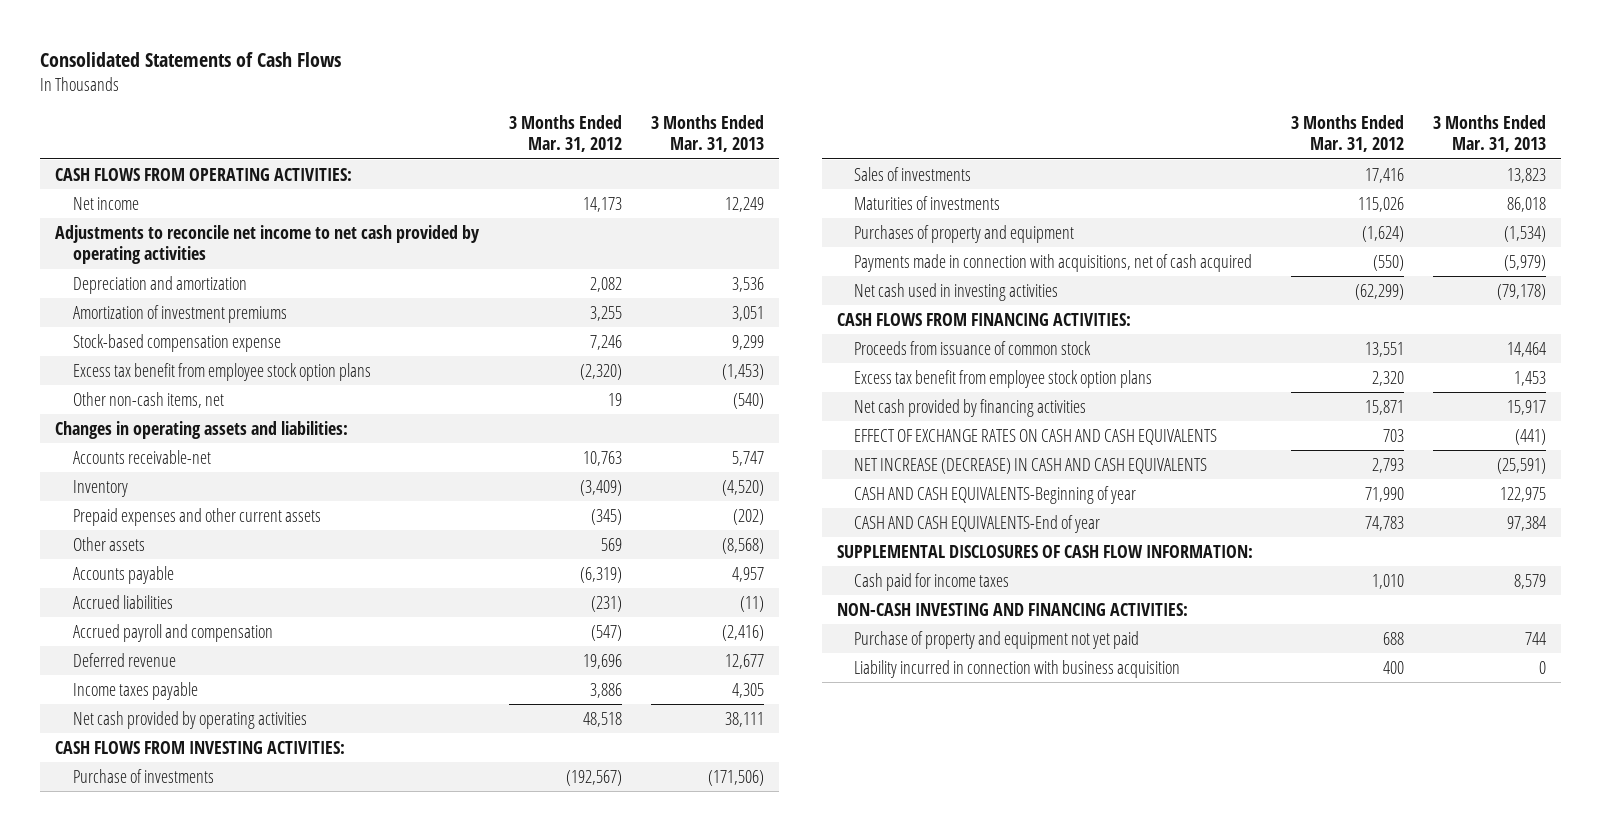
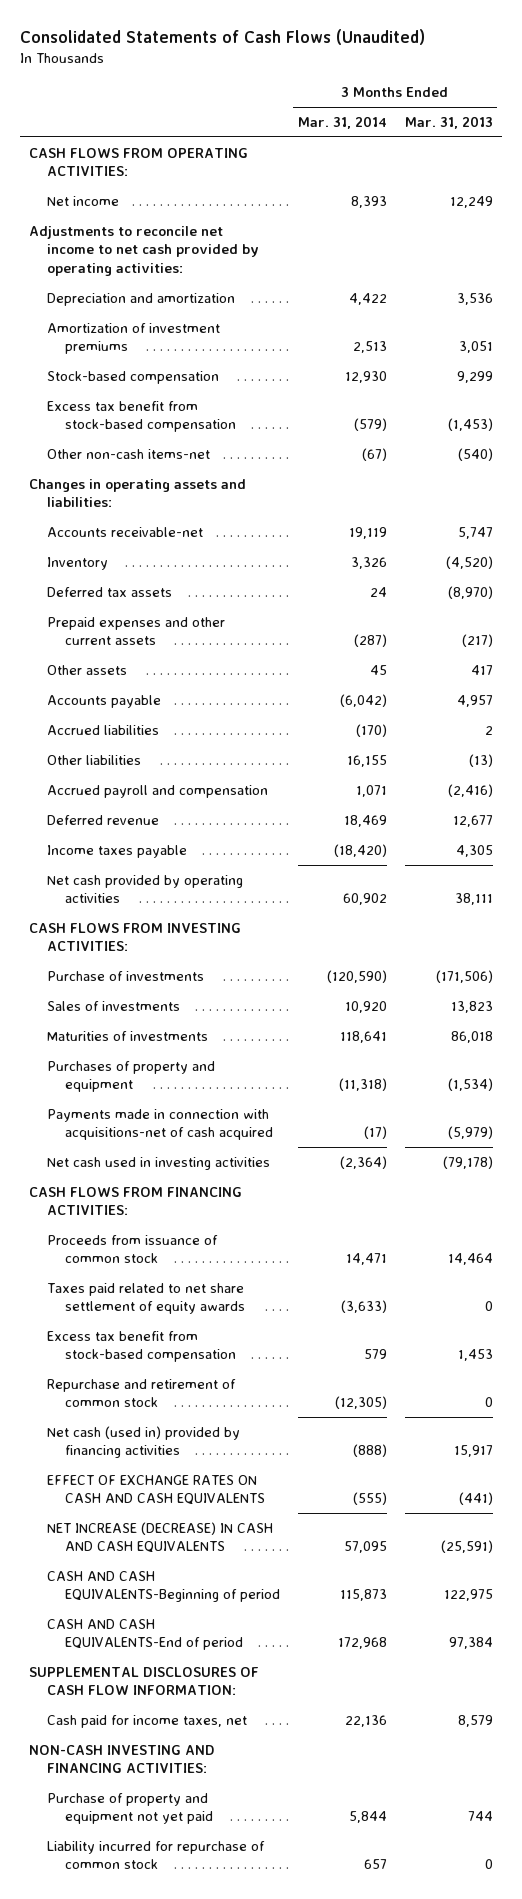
- Consolidated Statements of Cash Flows
+ Consolidated Statements of Cash Flows (Unaudited)
- | 3 Months Ended Mar. 31, 2012 | 3 Months Ended Mar. 31, 2013
+ | 3 Months Ended Mar. 31, 2014 | 3 Months Ended Mar. 31, 2013
- Adjustments to reconcile net income to net cash provided by operating activities
+ Adjustments to reconcile net income to net cash provided by operating activities:
- Stock-based compensation expense | 7,246 | 9,299
- Excess tax benefit from employee stock option plans | (2,320) | (1,453)
- Other non-cash items, net | 19 | (540)
+ Stock-based compensation | 12,930 | 9,299
+ Excess tax benefit from stock-based compensation | (579) | (1,453)
+ Other non-cash items-net | (67) | (540)
- Prepaid expenses and other current assets | (345) | (202)
- Other assets | 569 | (8,568)
+ Deferred tax assets | 24 | (8,970)
+ Prepaid expenses and other current assets | (287) | (217)
+ Other assets | 45 | 417
- Accrued liabilities | (231) | (11)
+ Accrued liabilities | (170) | 2
+ Other liabilities | 16,155 | (13)
- Payments made in connection with acquisitions, net of cash acquired | (550) | (5,979)
+ Payments made in connection with acquisitions-net of cash acquired | (17) | (5,979)
- Excess tax benefit from employee stock option plans | 2,320 | 1,453
- Net cash provided by financing activities | 15,871 | 15,917
+ Taxes paid related to net share settlement of equity awards | (3,633) | 0
+ Excess tax benefit from stock-based compensation | 579 | 1,453
+ Repurchase and retirement of common stock | (12,305) | 0
+ Net cash (used in) provided by financing activities | (888) | 15,917
- CASH AND CASH EQUIVALENTS-Beginning of year | 71,990 | 122,975
- CASH AND CASH EQUIVALENTS-End of year | 74,783 | 97,384
+ CASH AND CASH EQUIVALENTS-Beginning of period | 115,873 | 122,975
+ CASH AND CASH EQUIVALENTS-End of period | 172,968 | 97,384
- Cash paid for income taxes | 1,010 | 8,579
+ Cash paid for income taxes, net | 22,136 | 8,579
- Liability incurred in connection with business acquisition | 400 | 0
+ Liability incurred for repurchase of common stock | 657 | 0

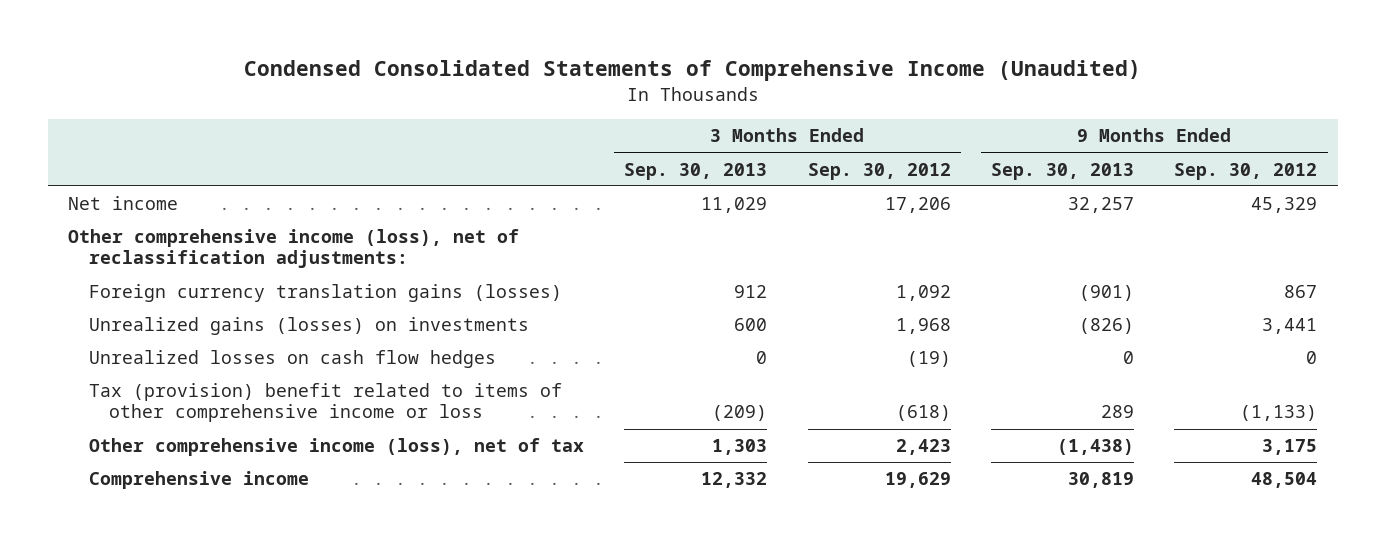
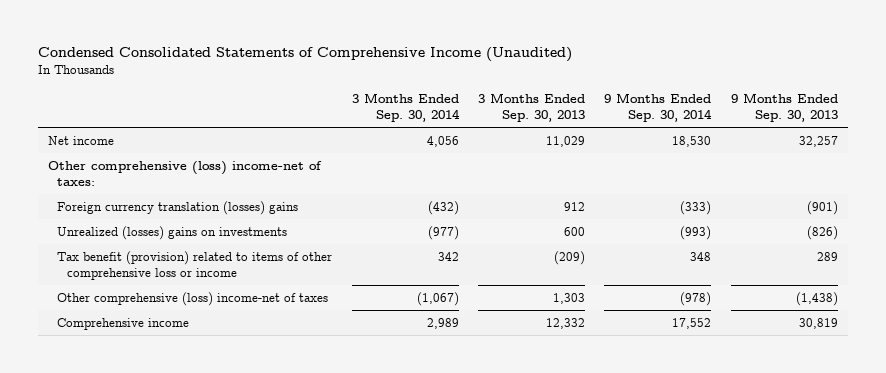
- | 3 Months Ended Sep. 30, 2013 | 3 Months Ended Sep. 30, 2012 | 9 Months Ended Sep. 30, 2013 | 9 Months Ended Sep. 30, 2012
+ | 3 Months Ended Sep. 30, 2014 | 3 Months Ended Sep. 30, 2013 | 9 Months Ended Sep. 30, 2014 | 9 Months Ended Sep. 30, 2013
- Other comprehensive income (loss), net of reclassification adjustments:
- Foreign currency translation gains (losses) | 912 | 1,092 | (901) | 867
- Unrealized gains (losses) on investments | 600 | 1,968 | (826) | 3,441
- Unrealized losses on cash flow hedges | 0 | (19) | 0 | 0
- Tax (provision) benefit related to items of other comprehensive income or loss | (209) | (618) | 289 | (1,133)
- Other comprehensive income (loss), net of tax | 1,303 | 2,423 | (1,438) | 3,175
+ Other comprehensive (loss) income-net of taxes:
+ Foreign currency translation (losses) gains | (432) | 912 | (333) | (901)
+ Unrealized (losses) gains on investments | (977) | 600 | (993) | (826)
+ Tax benefit (provision) related to items of other comprehensive loss or income | 342 | (209) | 348 | 289
+ Other comprehensive (loss) income-net of taxes | (1,067) | 1,303 | (978) | (1,438)

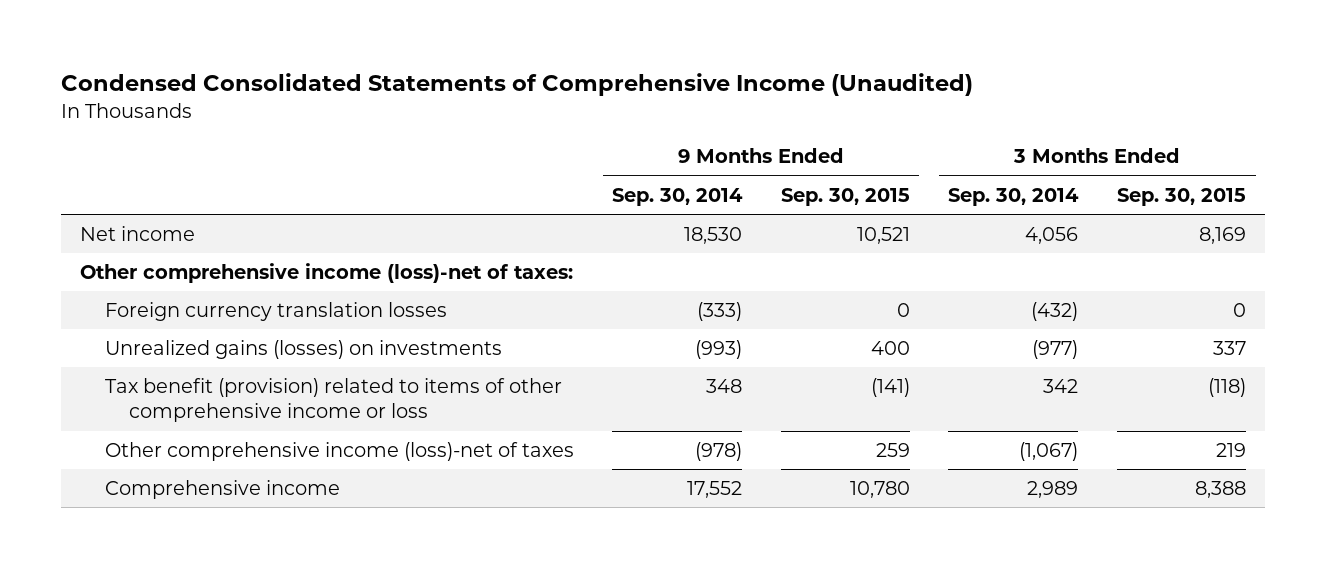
- | 3 Months Ended Sep. 30, 2014 | 3 Months Ended Sep. 30, 2013 | 9 Months Ended Sep. 30, 2014 | 9 Months Ended Sep. 30, 2013
+ | 9 Months Ended Sep. 30, 2014 | 9 Months Ended Sep. 30, 2015 | 3 Months Ended Sep. 30, 2014 | 3 Months Ended Sep. 30, 2015
- Other comprehensive (loss) income-net of taxes:
- Foreign currency translation (losses) gains | (432) | 912 | (333) | (901)
- Unrealized (losses) gains on investments | (977) | 600 | (993) | (826)
- Tax benefit (provision) related to items of other comprehensive loss or income | 342 | (209) | 348 | 289
- Other comprehensive (loss) income-net of taxes | (1,067) | 1,303 | (978) | (1,438)
+ Other comprehensive income (loss)-net of taxes:
+ Foreign currency translation losses | (333) | 0 | (432) | 0
+ Unrealized gains (losses) on investments | (993) | 400 | (977) | 337
+ Tax benefit (provision) related to items of other comprehensive income or loss | 348 | (141) | 342 | (118)
+ Other comprehensive income (loss)-net of taxes | (978) | 259 | (1,067) | 219

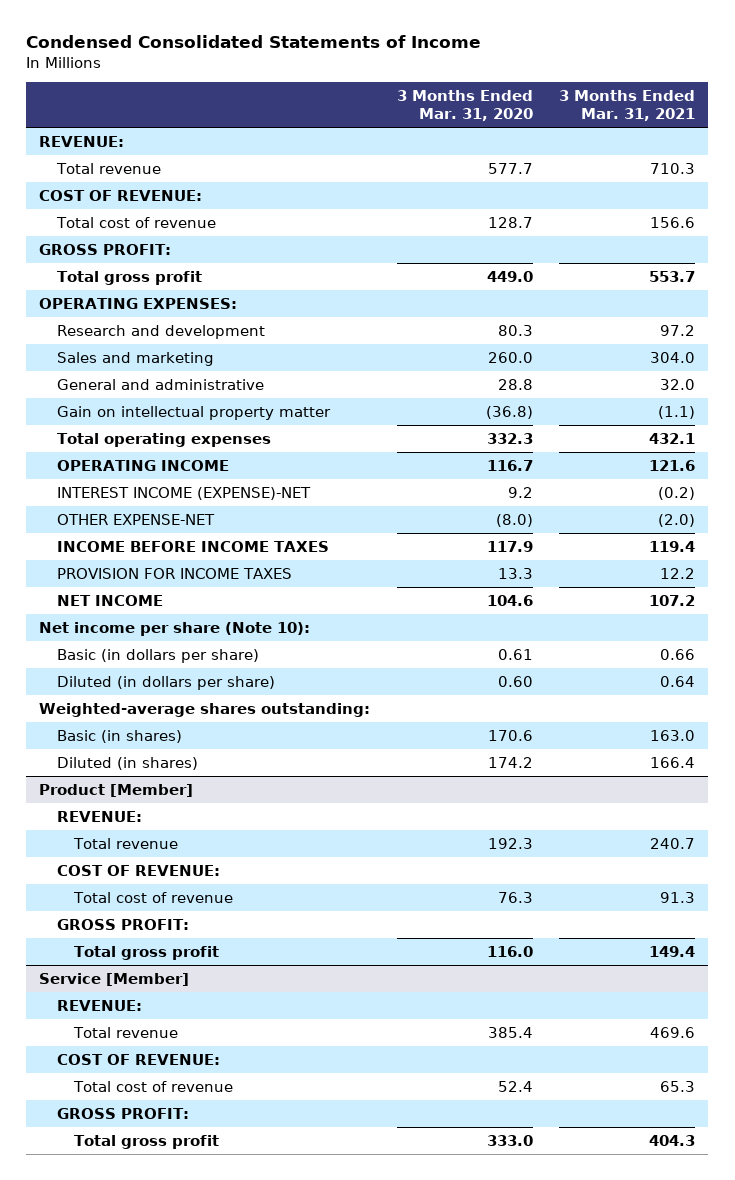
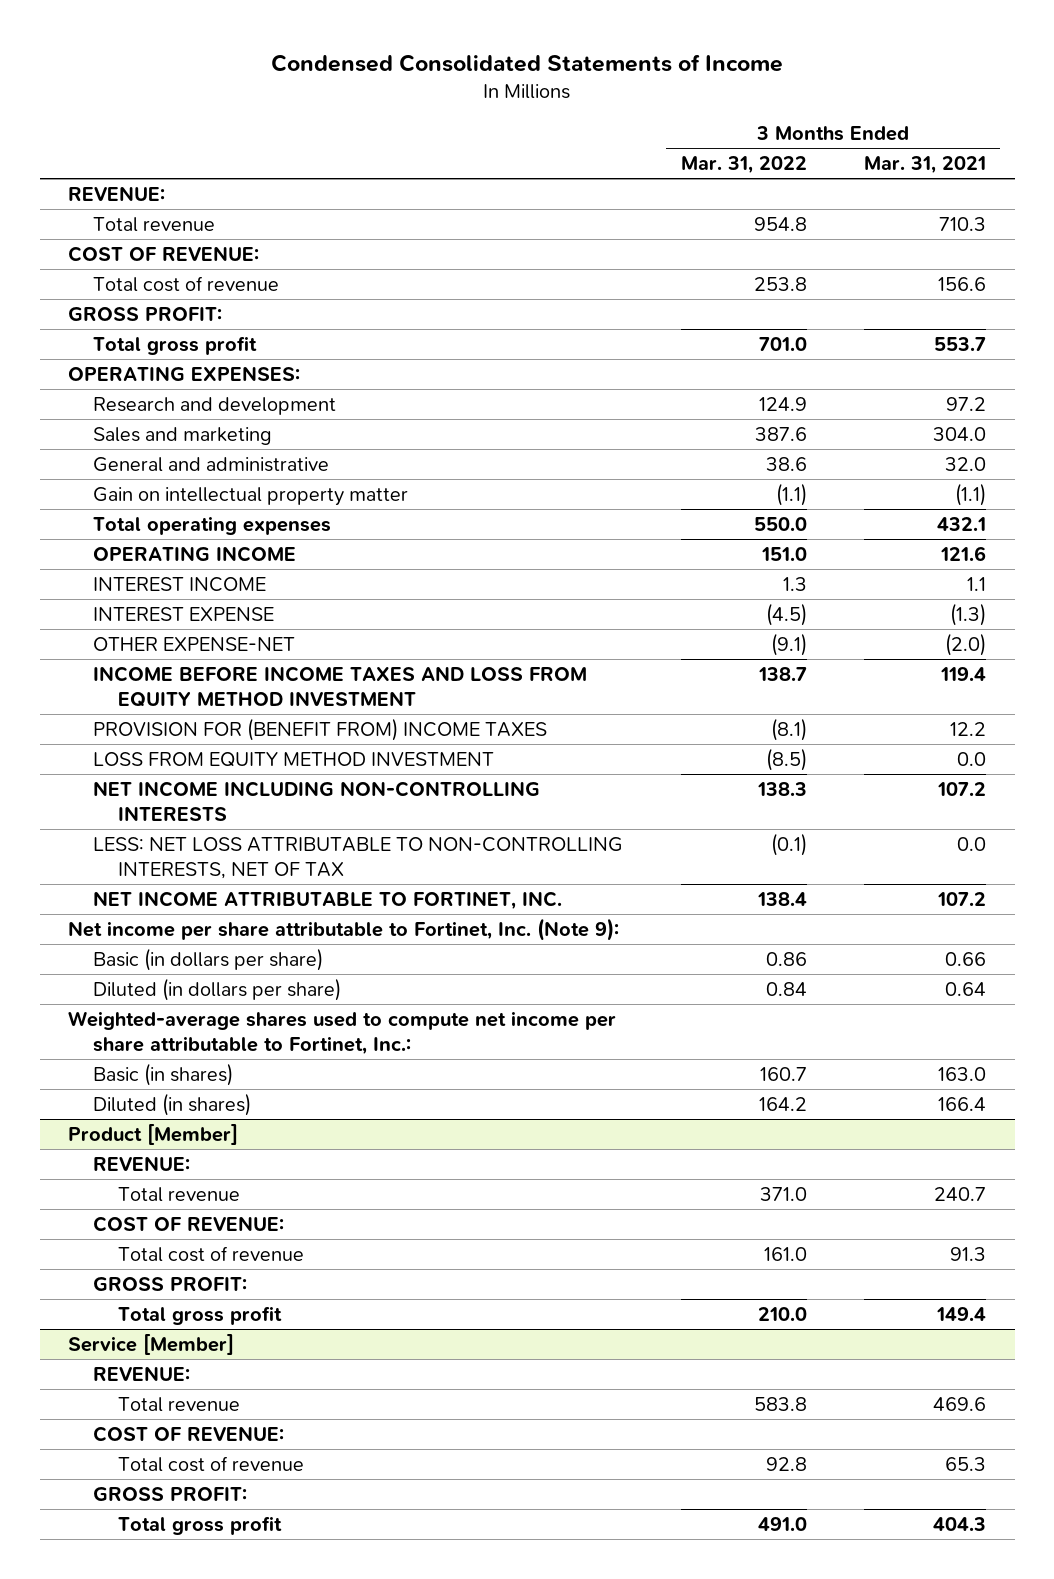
- | 3 Months Ended Mar. 31, 2020 | 3 Months Ended Mar. 31, 2021
+ | 3 Months Ended Mar. 31, 2022 | 3 Months Ended Mar. 31, 2021
- INTEREST INCOME (EXPENSE)-NET | 9.2 | (0.2)
+ INTEREST INCOME | 1.3 | 1.1
+ INTEREST EXPENSE | (4.5) | (1.3)
- INCOME BEFORE INCOME TAXES | 117.9 | 119.4
- PROVISION FOR INCOME TAXES | 13.3 | 12.2
- NET INCOME | 104.6 | 107.2
- Net income per share (Note 10):
+ INCOME BEFORE INCOME TAXES AND LOSS FROM EQUITY METHOD INVESTMENT | 138.7 | 119.4
+ PROVISION FOR (BENEFIT FROM) INCOME TAXES | (8.1) | 12.2
+ LOSS FROM EQUITY METHOD INVESTMENT | (8.5) | 0.0
+ NET INCOME INCLUDING NON-CONTROLLING INTERESTS | 138.3 | 107.2
+ LESS: NET LOSS ATTRIBUTABLE TO NON-CONTROLLING INTERESTS, NET OF TAX | (0.1) | 0.0
+ NET INCOME ATTRIBUTABLE TO FORTINET, INC. | 138.4 | 107.2
+ Net income per share attributable to Fortinet, Inc. (Note 9):
- Weighted-average shares outstanding:
+ Weighted-average shares used to compute net income per share attributable to Fortinet, Inc.:

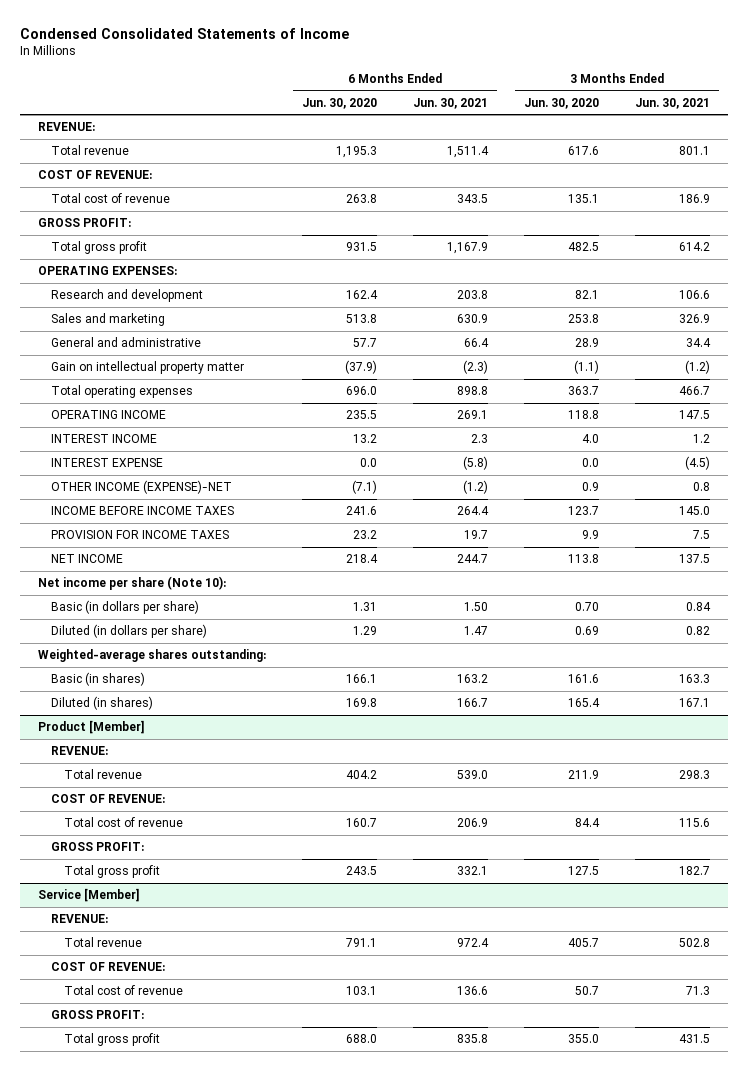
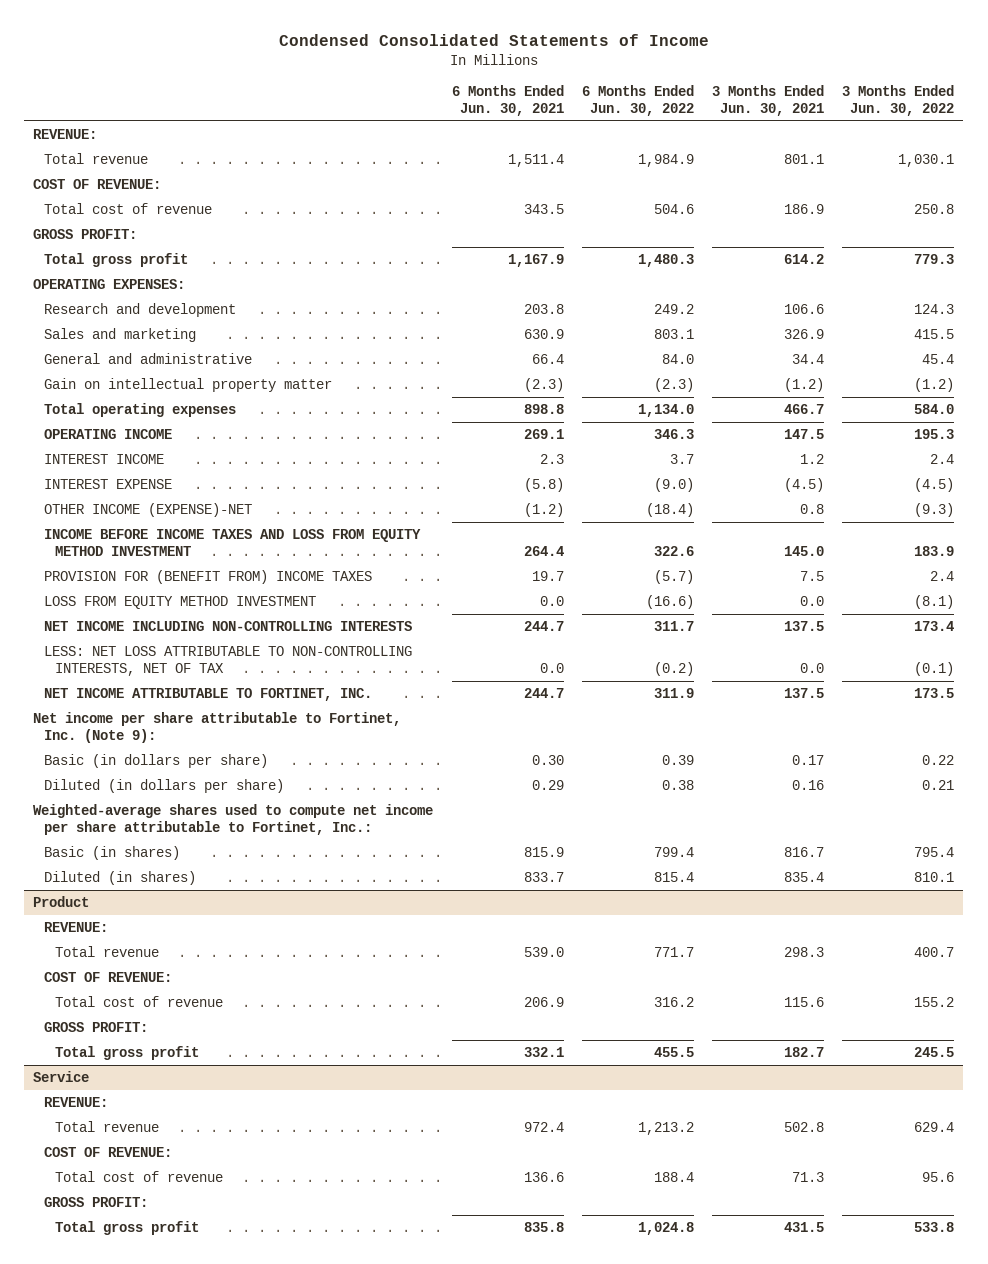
- | 6 Months Ended Jun. 30, 2020 | 6 Months Ended Jun. 30, 2021 | 3 Months Ended Jun. 30, 2020 | 3 Months Ended Jun. 30, 2021
+ | 6 Months Ended Jun. 30, 2021 | 6 Months Ended Jun. 30, 2022 | 3 Months Ended Jun. 30, 2021 | 3 Months Ended Jun. 30, 2022
- INCOME BEFORE INCOME TAXES | 241.6 | 264.4 | 123.7 | 145.0
- PROVISION FOR INCOME TAXES | 23.2 | 19.7 | 9.9 | 7.5
- NET INCOME | 218.4 | 244.7 | 113.8 | 137.5
- Net income per share (Note 10):
- Basic (in dollars per share) | 1.31 | 1.50 | 0.70 | 0.84
- Diluted (in dollars per share) | 1.29 | 1.47 | 0.69 | 0.82
- Weighted-average shares outstanding:
- Basic (in shares) | 166.1 | 163.2 | 161.6 | 163.3
- Diluted (in shares) | 169.8 | 166.7 | 165.4 | 167.1
- Product [Member]
+ INCOME BEFORE INCOME TAXES AND LOSS FROM EQUITY METHOD INVESTMENT | 264.4 | 322.6 | 145.0 | 183.9
+ PROVISION FOR (BENEFIT FROM) INCOME TAXES | 19.7 | (5.7) | 7.5 | 2.4
+ LOSS FROM EQUITY METHOD INVESTMENT | 0.0 | (16.6) | 0.0 | (8.1)
+ NET INCOME INCLUDING NON-CONTROLLING INTERESTS | 244.7 | 311.7 | 137.5 | 173.4
+ LESS: NET LOSS ATTRIBUTABLE TO NON-CONTROLLING INTERESTS, NET OF TAX | 0.0 | (0.2) | 0.0 | (0.1)
+ NET INCOME ATTRIBUTABLE TO FORTINET, INC. | 244.7 | 311.9 | 137.5 | 173.5
+ Net income per share attributable to Fortinet, Inc. (Note 9):
+ Basic (in dollars per share) | 0.30 | 0.39 | 0.17 | 0.22
+ Diluted (in dollars per share) | 0.29 | 0.38 | 0.16 | 0.21
+ Weighted-average shares used to compute net income per share attributable to Fortinet, Inc.:
+ Basic (in shares) | 815.9 | 799.4 | 816.7 | 795.4
+ Diluted (in shares) | 833.7 | 815.4 | 835.4 | 810.1
+ Product
- Service [Member]
+ Service

